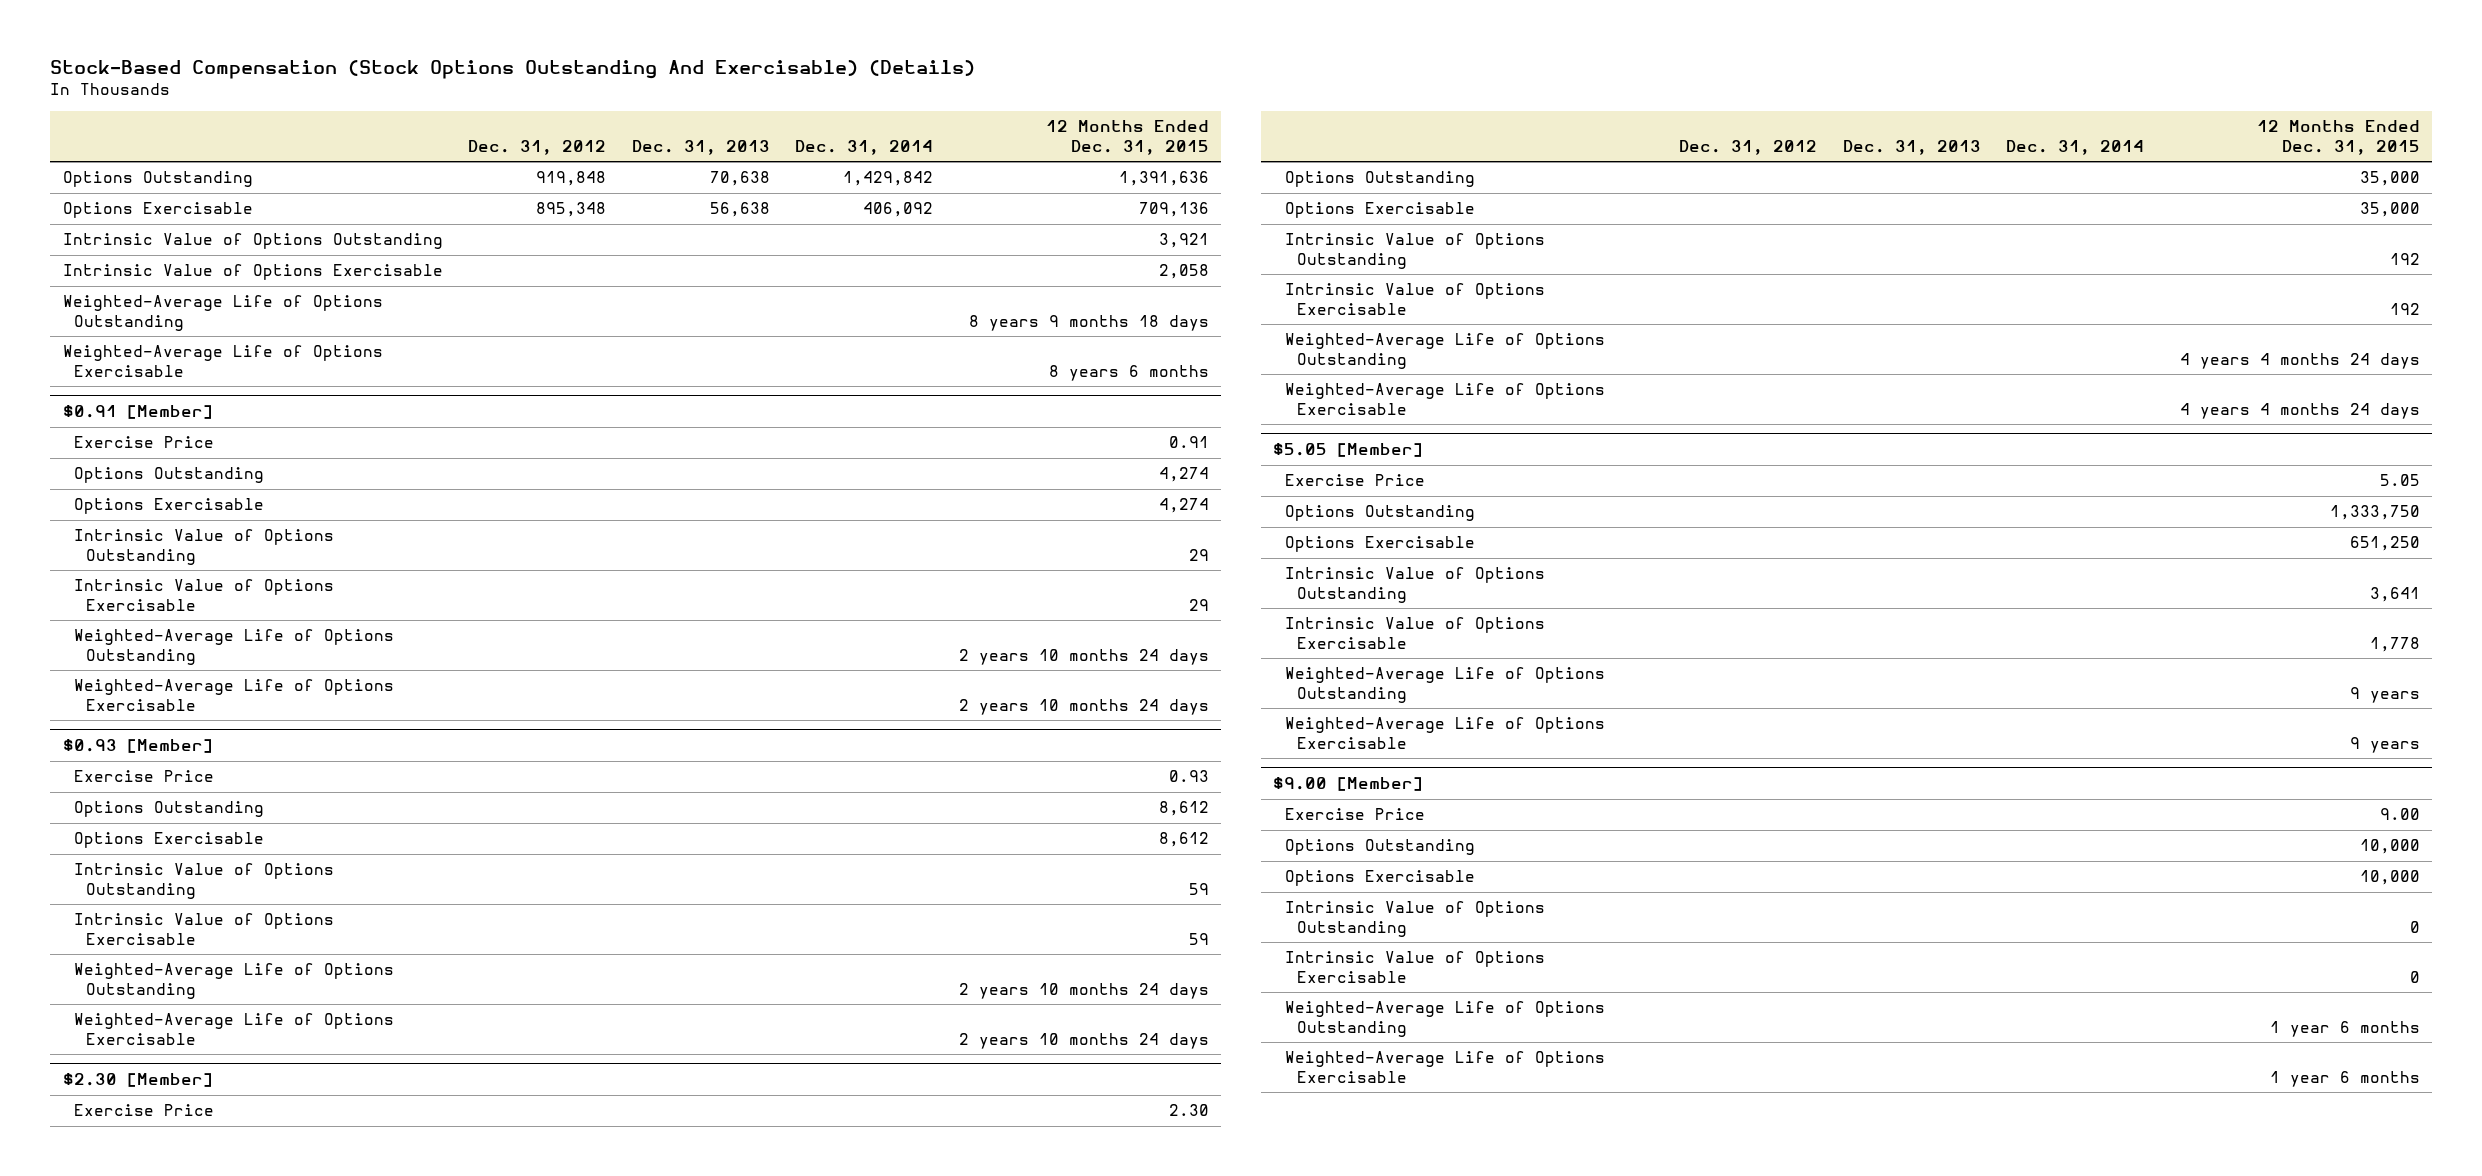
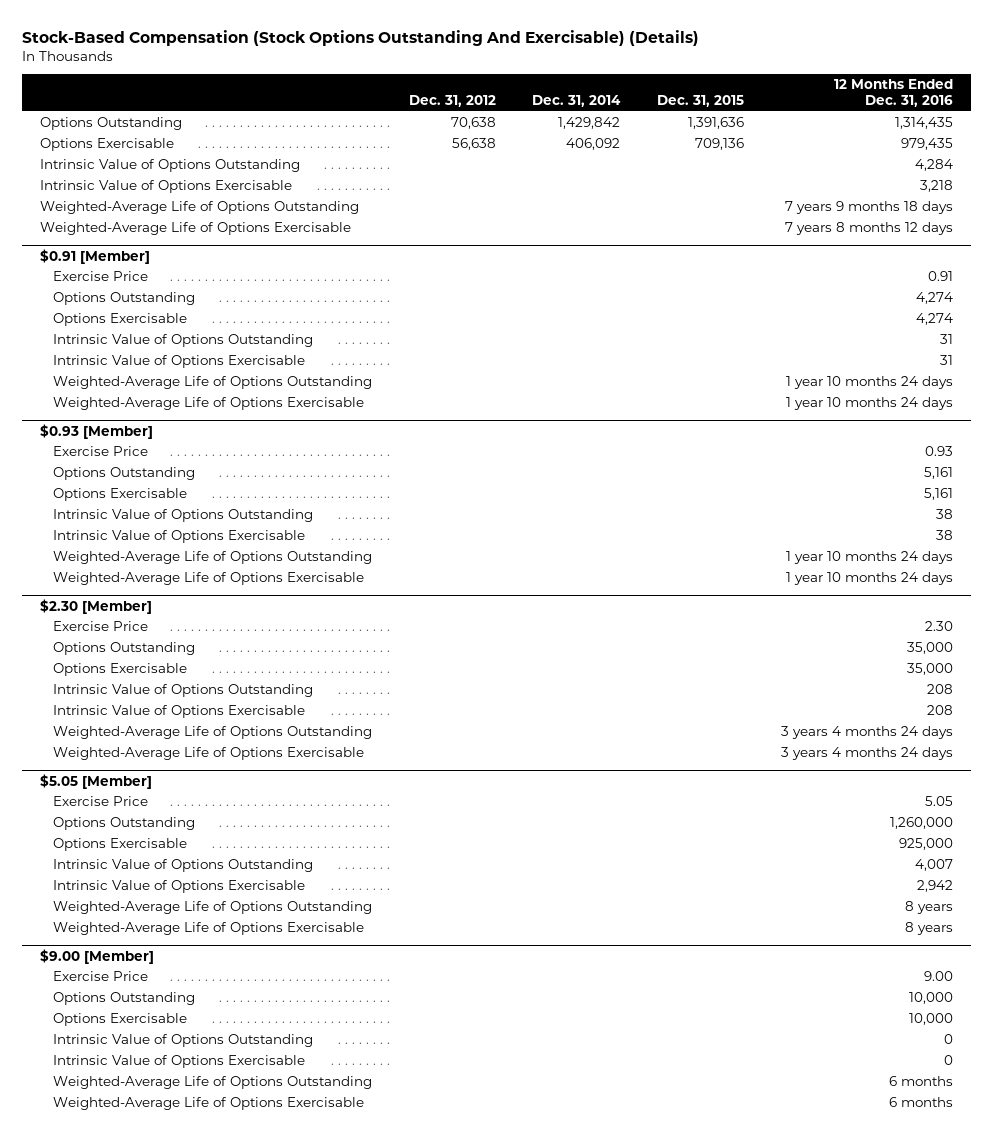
- | Dec. 31, 2012 | Dec. 31, 2013 | Dec. 31, 2014 | 12 Months Ended Dec. 31, 2015
+ | Dec. 31, 2012 | Dec. 31, 2014 | Dec. 31, 2015 | 12 Months Ended Dec. 31, 2016
- Options Outstanding | 919,848 | 70,638 | 1,429,842 | 1,391,636
- Options Exercisable | 895,348 | 56,638 | 406,092 | 709,136
+ Options Outstanding | 70,638 | 1,429,842 | 1,391,636 | 1,314,435
+ Options Exercisable | 56,638 | 406,092 | 709,136 | 979,435

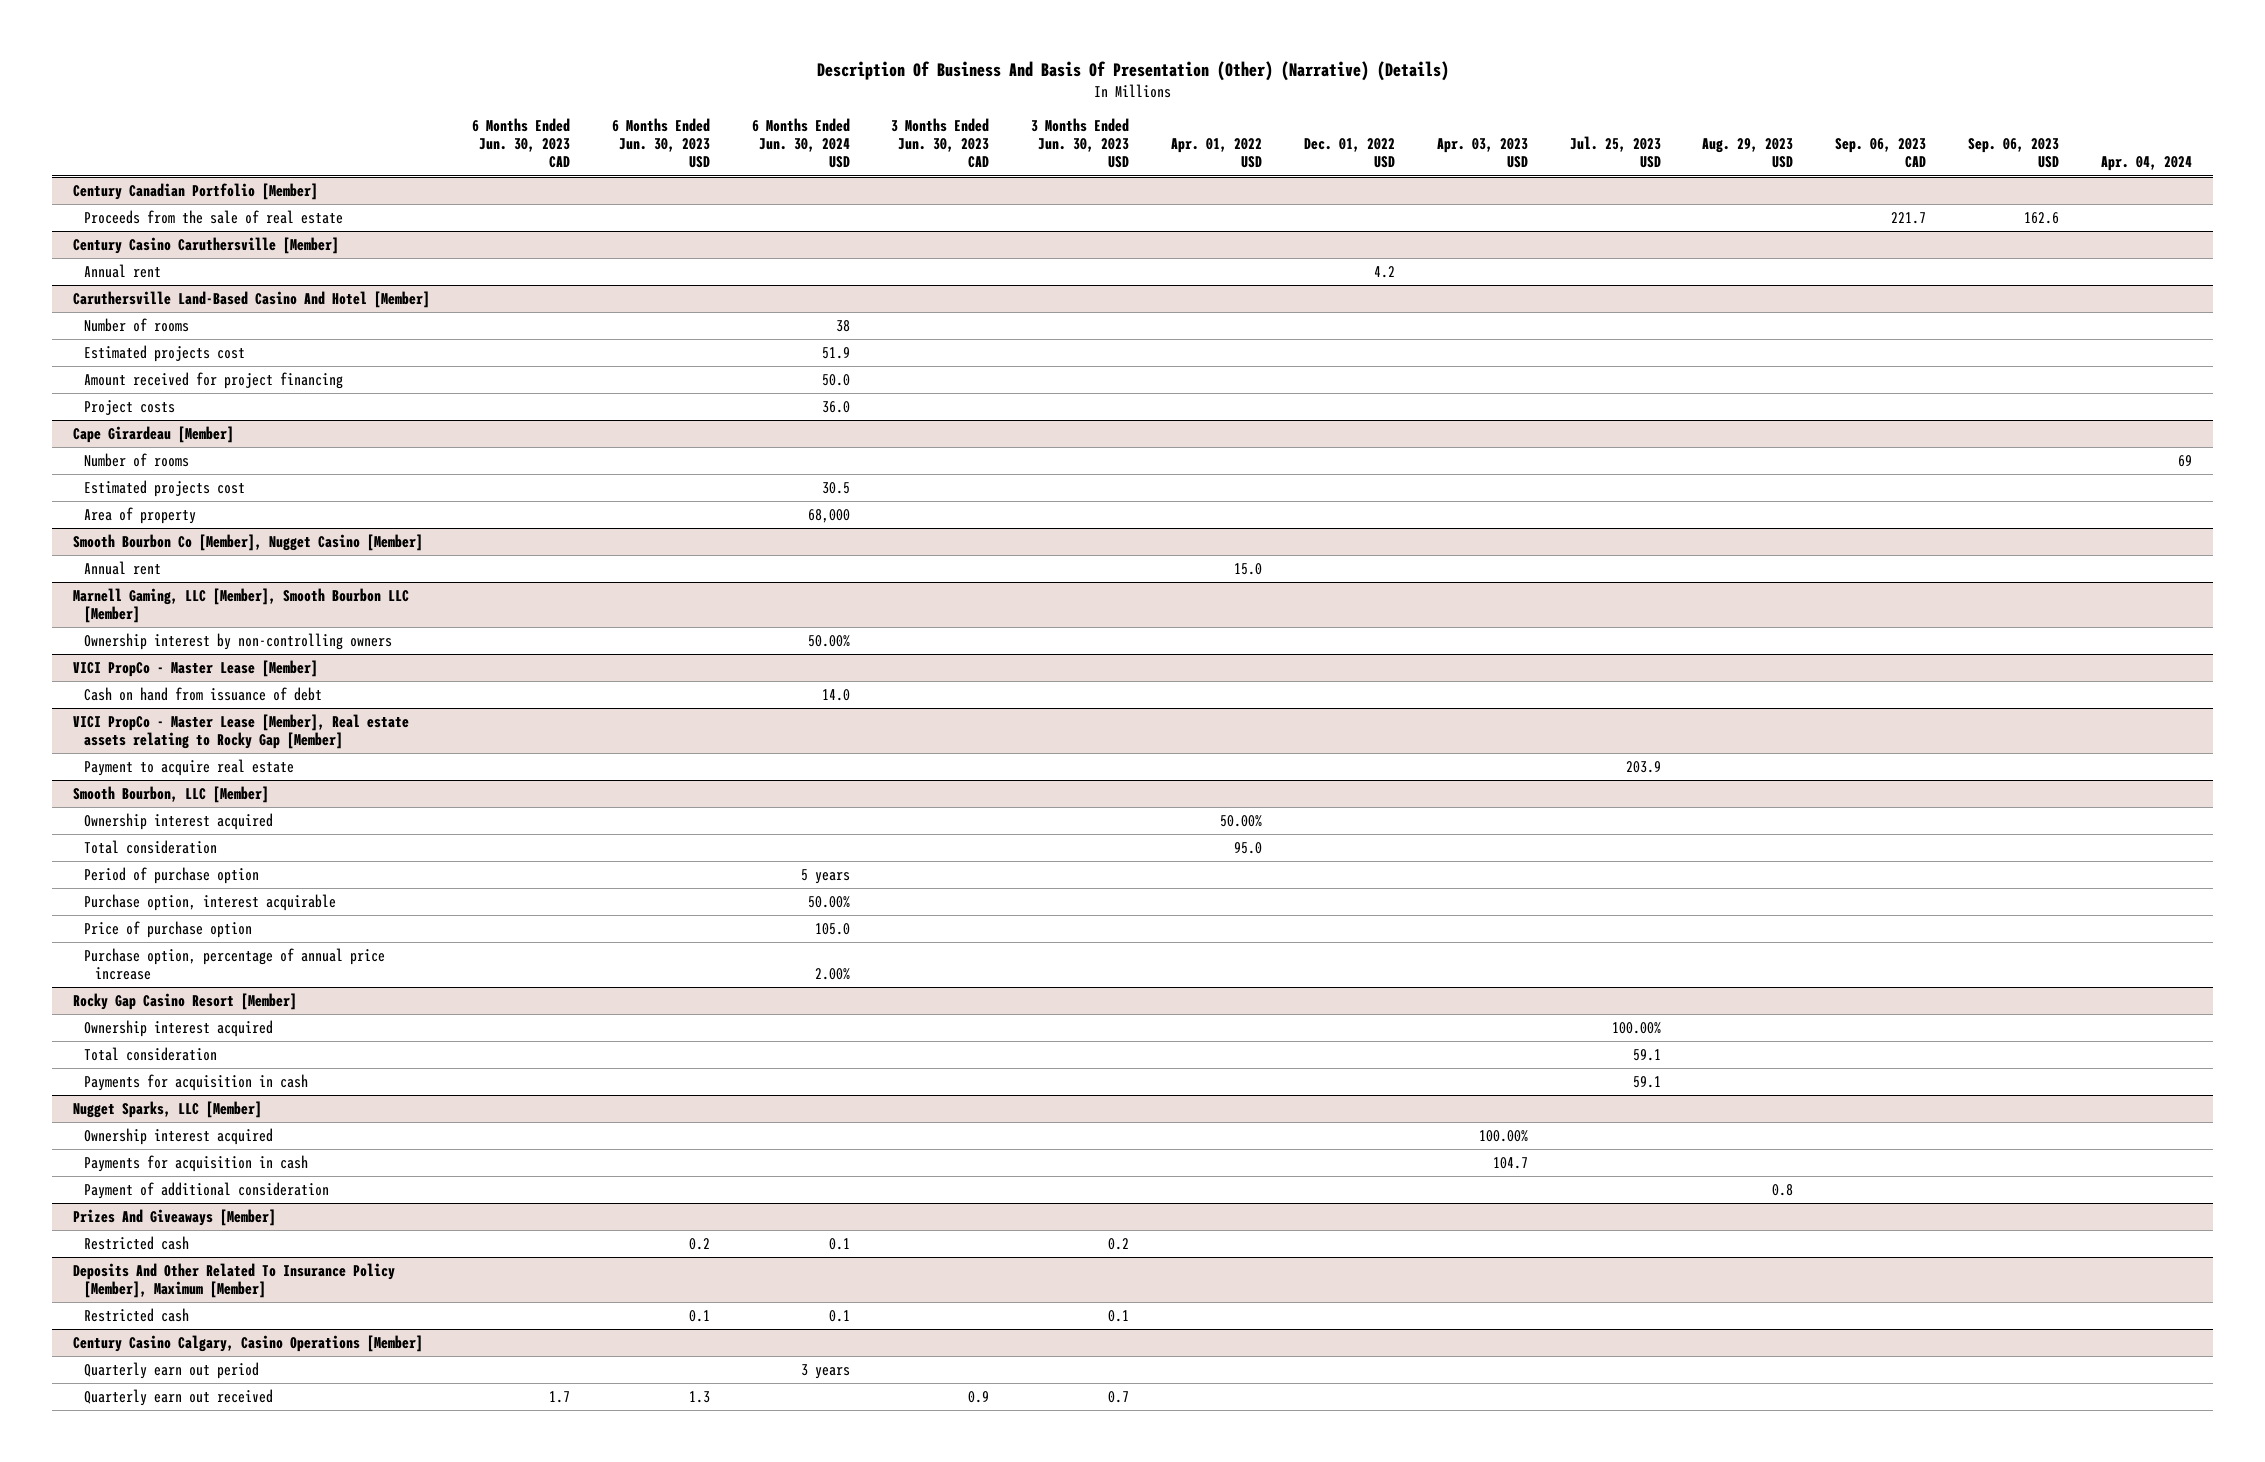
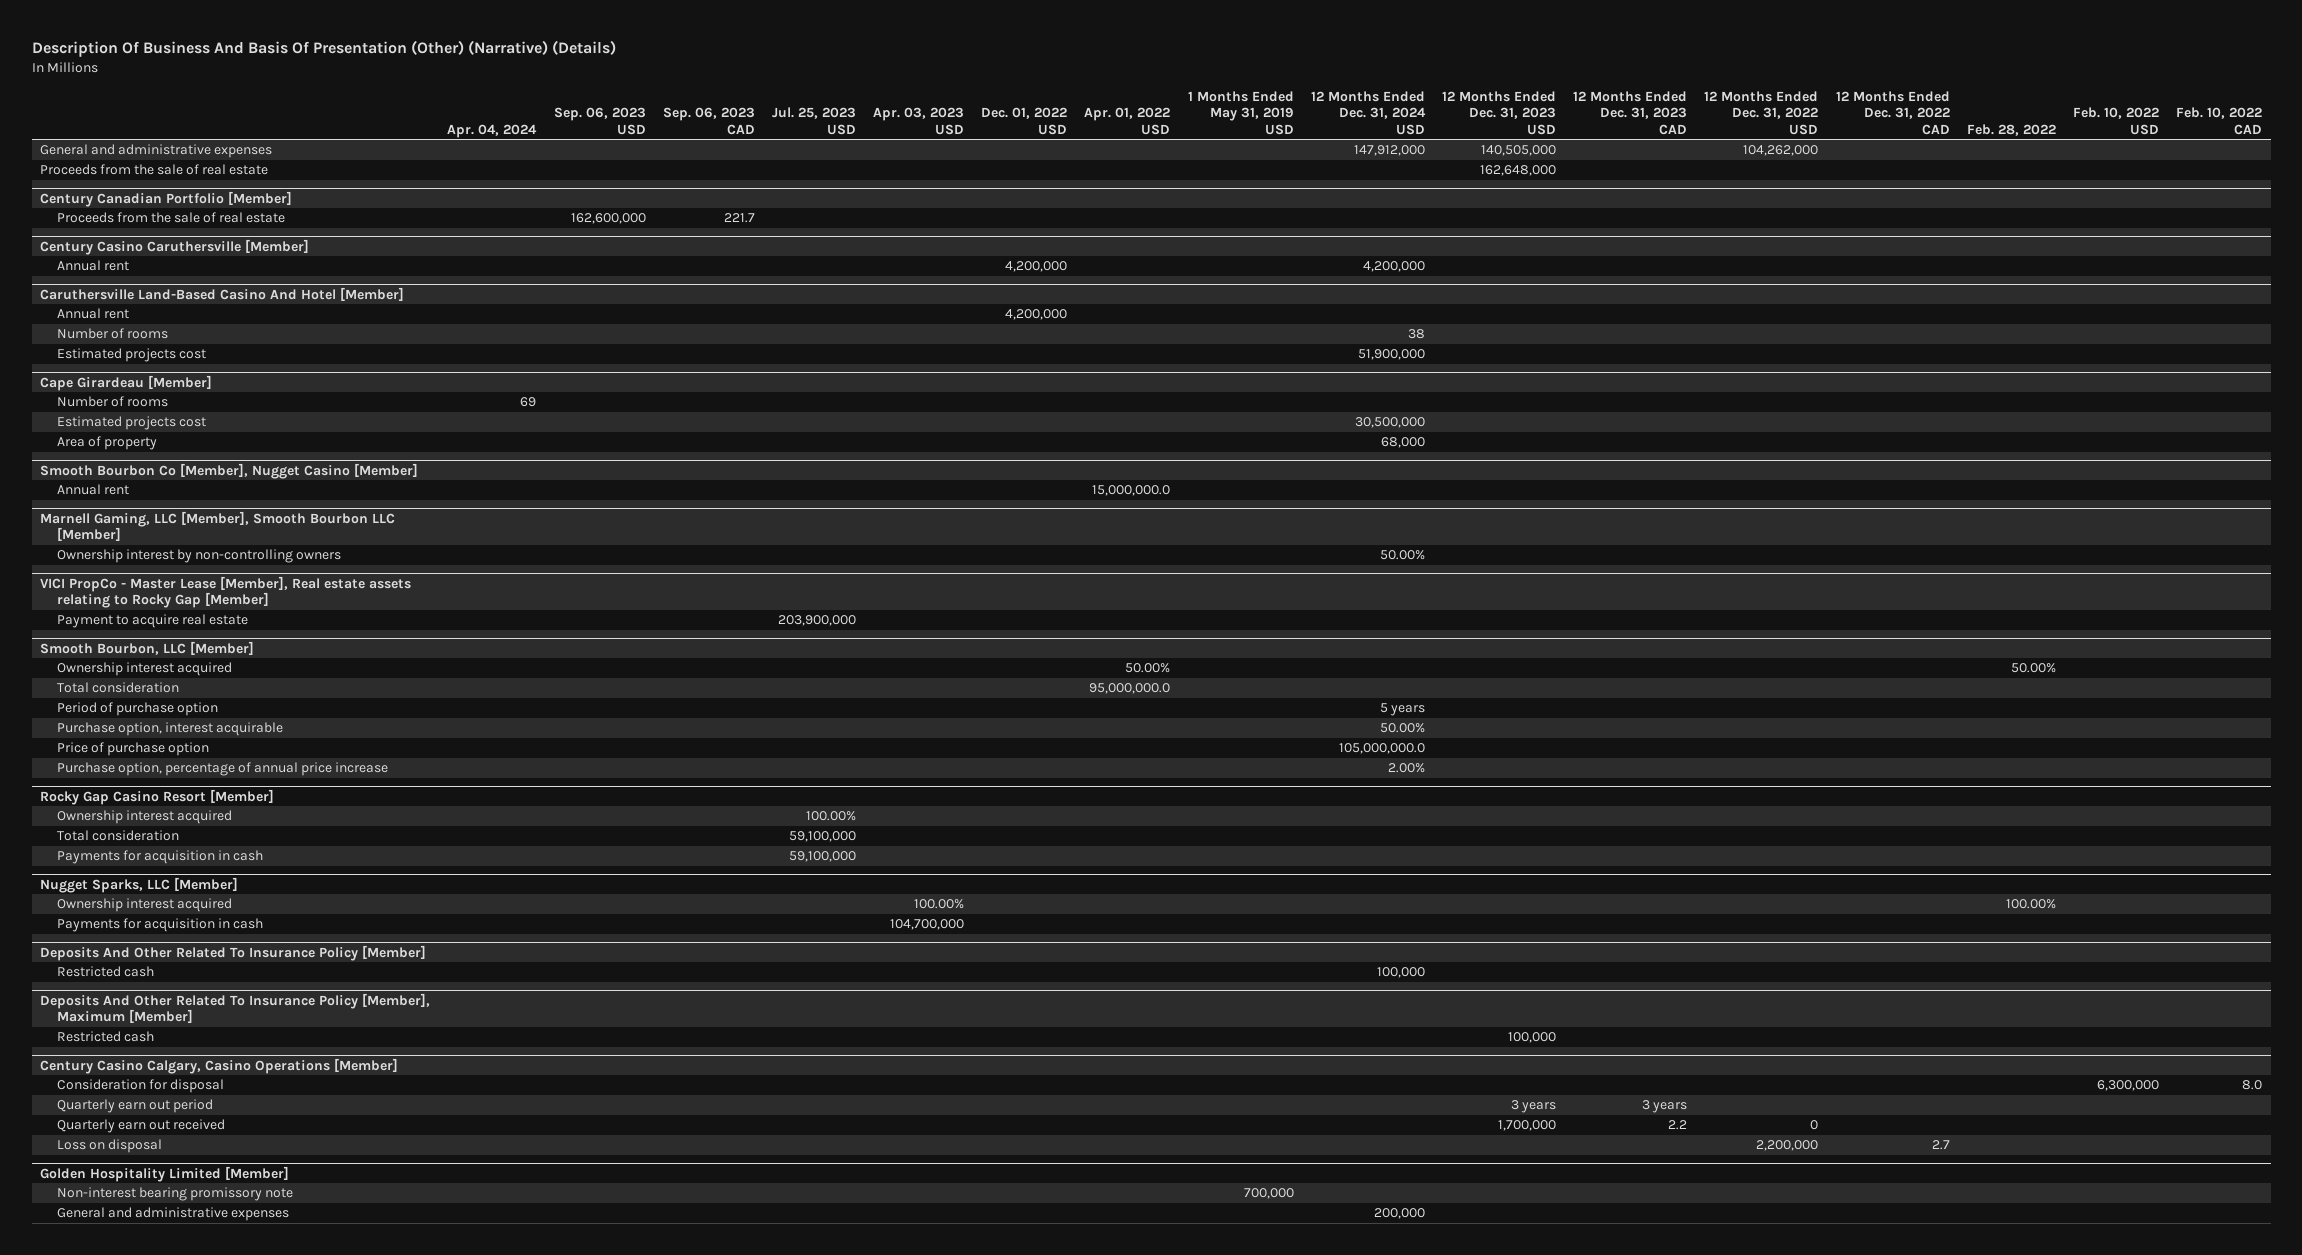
- | 6 Months Ended Jun. 30, 2023 CAD | 6 Months Ended Jun. 30, 2023 USD | 6 Months Ended Jun. 30, 2024 USD | 3 Months Ended Jun. 30, 2023 CAD | 3 Months Ended Jun. 30, 2023 USD | Apr. 01, 2022 USD | Dec. 01, 2022 USD | Apr. 03, 2023 USD | Jul. 25, 2023 USD | Aug. 29, 2023 USD | Sep. 06, 2023 CAD | Sep. 06, 2023 USD | Apr. 04, 2024
+ | Apr. 04, 2024 | Sep. 06, 2023 USD | Sep. 06, 2023 CAD | Jul. 25, 2023 USD | Apr. 03, 2023 USD | Dec. 01, 2022 USD | Apr. 01, 2022 USD | 1 Months Ended May 31, 2019 USD | 12 Months Ended Dec. 31, 2024 USD | 12 Months Ended Dec. 31, 2023 USD | 12 Months Ended Dec. 31, 2023 CAD | 12 Months Ended Dec. 31, 2022 USD | 12 Months Ended Dec. 31, 2022 CAD | Feb. 28, 2022 | Feb. 10, 2022 USD | Feb. 10, 2022 CAD
+ General and administrative expenses | | | | | | | | | 147,912,000 | 140,505,000 | | 104,262,000 | | | |
+ Proceeds from the sale of real estate | | | | | | | | | | 162,648,000 | | | | | |
@ Century Canadian Portfolio [Member]
- Proceeds from the sale of real estate | | | | | | | | | | | 221.7 | 162.6 |
+ Proceeds from the sale of real estate | | 162,600,000 | 221.7 | | | | | | | | | | | | |
@ Century Casino Caruthersville [Member]
- Annual rent | | | | | | | 4.2 | | | | | |
+ Annual rent | | | | | | 4,200,000 | | | 4,200,000 | | | | | | |
@ Caruthersville Land-Based Casino And Hotel [Member]
+ Annual rent | | | | | | 4,200,000 | | | | | | | | | |
- Amount received for project financing | | | 50.0 | | | | | | | | | |
- Project costs | | | 36.0 | | | | | | | | | |
@ Smooth Bourbon Co [Member], Nugget Casino [Member]
- Annual rent | | | | | | 15.0 | | | | | | |
+ Annual rent | | | | | | | 15,000,000.0 | | | | | | | | |
- VICI PropCo - Master Lease [Member]
- Cash on hand from issuance of debt | | | 14.0 | | | | | | | | | |
@ VICI PropCo - Master Lease [Member], Real estate assets relating to Rocky Gap [Member]
- Payment to acquire real estate | | | | | | | | | 203.9 | | | |
+ Payment to acquire real estate | | | | 203,900,000 | | | | | | | | | | | |
@ Smooth Bourbon, LLC [Member]
- Total consideration | | | | | | 95.0 | | | | | | |
+ Total consideration | | | | | | | 95,000,000.0 | | | | | | | | |
@ Rocky Gap Casino Resort [Member]
- Total consideration | | | | | | | | | 59.1 | | | |
- Payments for acquisition in cash | | | | | | | | | 59.1 | | | |
+ Total consideration | | | | 59,100,000 | | | | | | | | | | | |
+ Payments for acquisition in cash | | | | 59,100,000 | | | | | | | | | | | |
@ Nugget Sparks, LLC [Member]
- Payments for acquisition in cash | | | | | | | | 104.7 | | | | |
- Payment of additional consideration | | | | | | | | | | 0.8 | | |
- Prizes And Giveaways [Member]
- Restricted cash | | 0.2 | 0.1 | | 0.2 | | | | | | | |
@ Nugget Sparks, LLC [Member]
+ Payments for acquisition in cash | | | | | 104,700,000 | | | | | | | | | | |
+ Deposits And Other Related To Insurance Policy [Member]
+ Restricted cash | | | | | | | | | 100,000 | | | | | | |
@ Century Casino Calgary, Casino Operations [Member]
+ Consideration for disposal | | | | | | | | | | | | | | | 6,300,000 | 8.0
+ Loss on disposal | | | | | | | | | | | | 2,200,000 | 2.7 | | |
+ Golden Hospitality Limited [Member]
+ Non-interest bearing promissory note | | | | | | | | 700,000 | | | | | | | |
+ General and administrative expenses | | | | | | | | | 200,000 | | | | | | |

